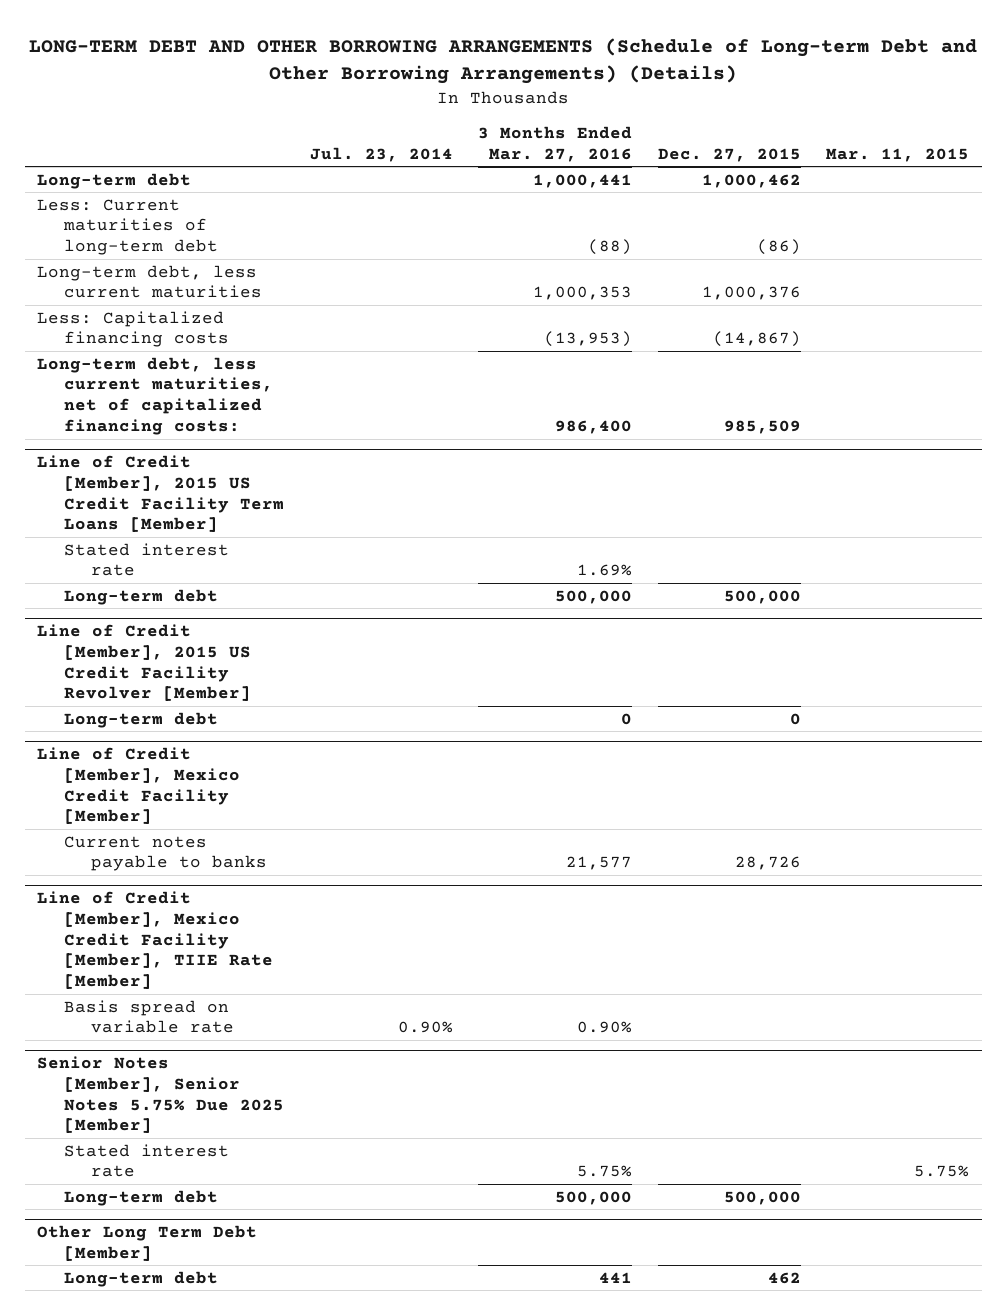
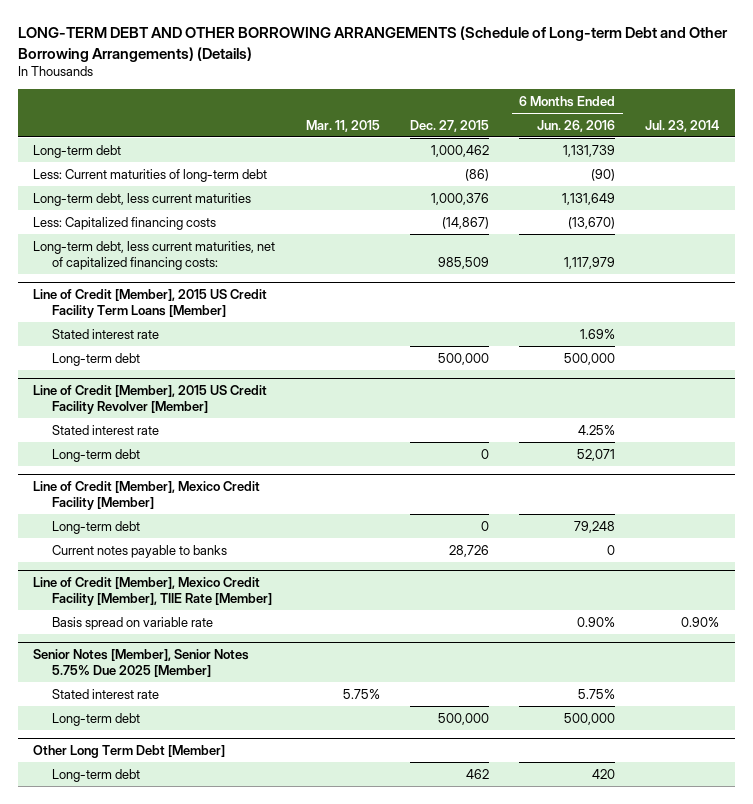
- | Jul. 23, 2014 | 3 Months Ended Mar. 27, 2016 | Dec. 27, 2015 | Mar. 11, 2015
+ | Mar. 11, 2015 | Dec. 27, 2015 | 6 Months Ended Jun. 26, 2016 | Jul. 23, 2014
@ Line of Credit [Member], 2015 US Credit Facility Revolver [Member]
+ Stated interest rate | | | 4.25% |
@ Line of Credit [Member], Mexico Credit Facility [Member]
+ Long-term debt | | 0 | 79,248 |

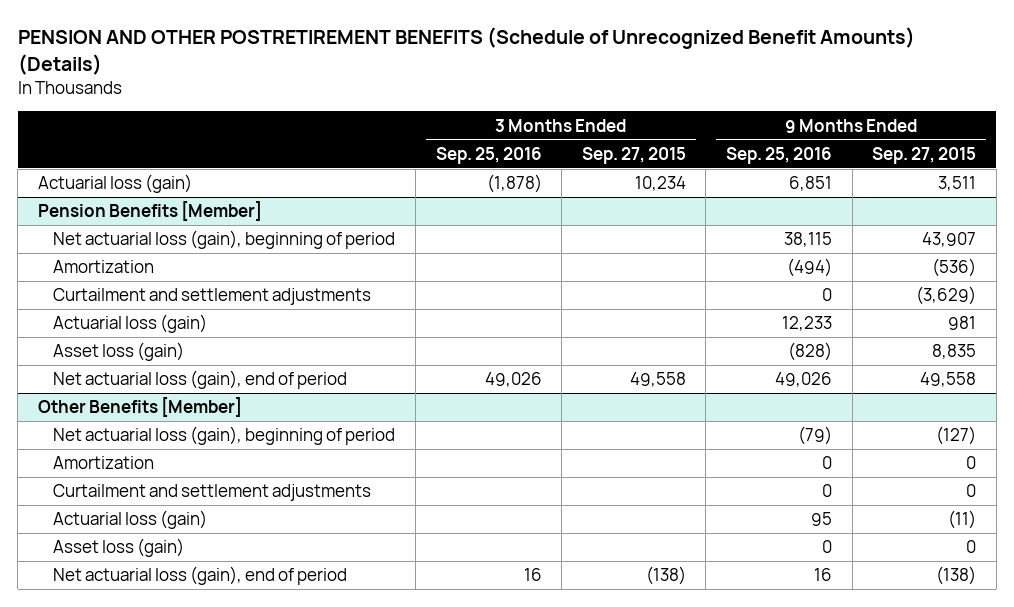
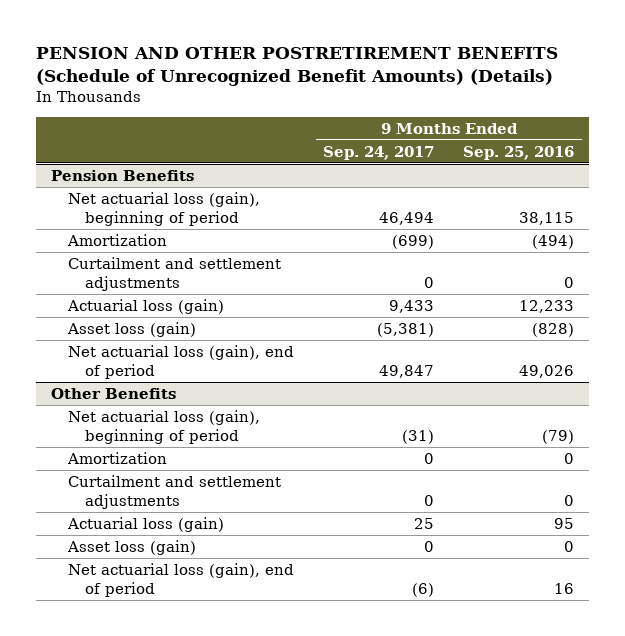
- | 3 Months Ended Sep. 25, 2016 | 3 Months Ended Sep. 27, 2015 | 9 Months Ended Sep. 25, 2016 | 9 Months Ended Sep. 27, 2015
+ | 9 Months Ended Sep. 24, 2017 | 9 Months Ended Sep. 25, 2016
- Actuarial loss (gain) | (1,878) | 10,234 | 6,851 | 3,511
- Pension Benefits [Member]
+ Pension Benefits
- Other Benefits [Member]
+ Other Benefits

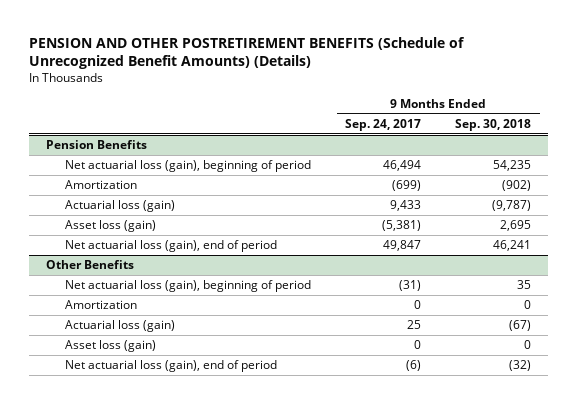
- | 9 Months Ended Sep. 24, 2017 | 9 Months Ended Sep. 25, 2016
+ | 9 Months Ended Sep. 24, 2017 | 9 Months Ended Sep. 30, 2018
@ Pension Benefits
- Curtailment and settlement adjustments | 0 | 0
@ Other Benefits
- Curtailment and settlement adjustments | 0 | 0

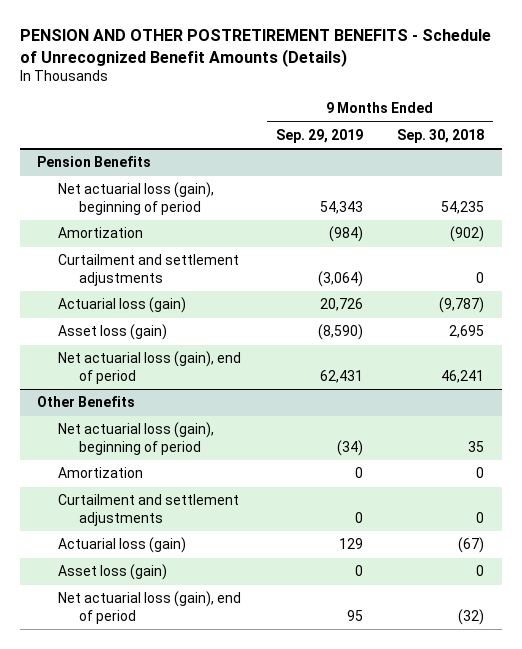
- PENSION AND OTHER POSTRETIREMENT BENEFITS (Schedule of Unrecognized Benefit Amounts) (Details)
+ PENSION AND OTHER POSTRETIREMENT BENEFITS - Schedule of Unrecognized Benefit Amounts (Details)
- | 9 Months Ended Sep. 24, 2017 | 9 Months Ended Sep. 30, 2018
+ | 9 Months Ended Sep. 29, 2019 | 9 Months Ended Sep. 30, 2018
@ Pension Benefits
+ Curtailment and settlement adjustments | (3,064) | 0
@ Other Benefits
+ Curtailment and settlement adjustments | 0 | 0

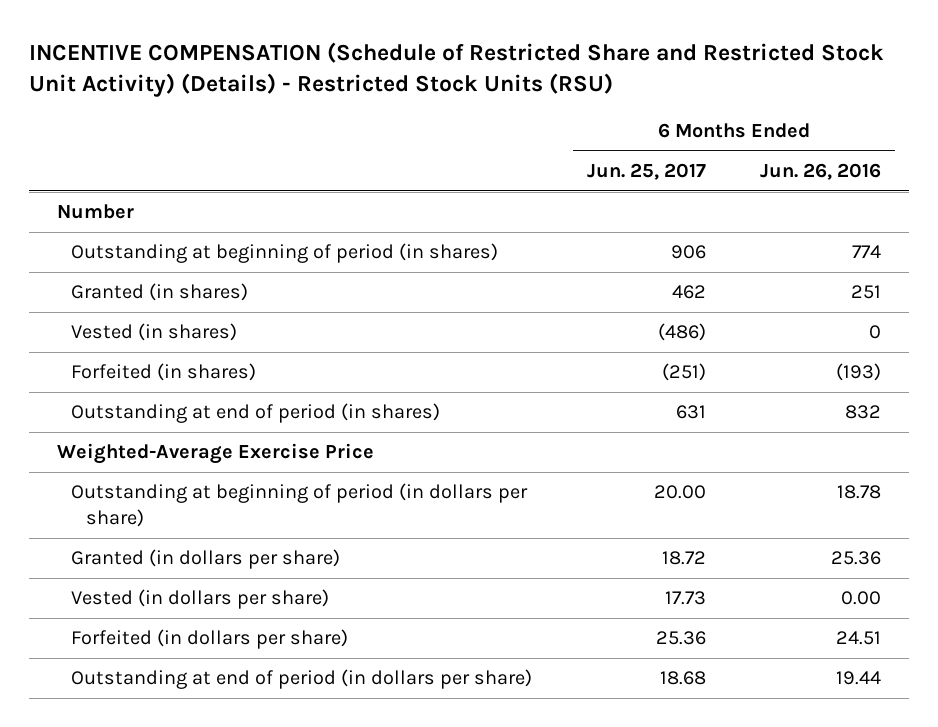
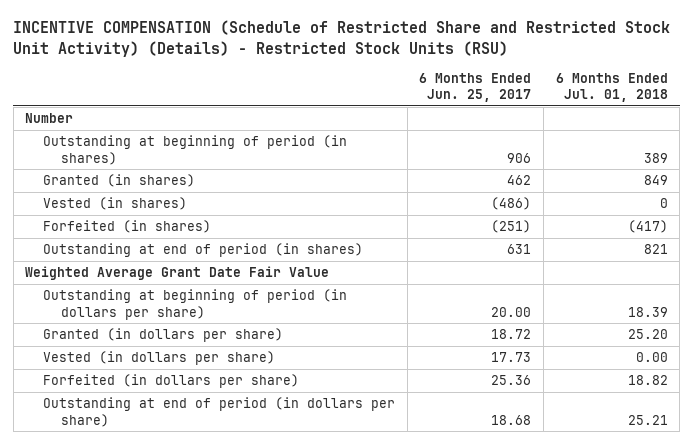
- | 6 Months Ended Jun. 25, 2017 | 6 Months Ended Jun. 26, 2016
+ | 6 Months Ended Jun. 25, 2017 | 6 Months Ended Jul. 01, 2018
- Weighted-Average Exercise Price
+ Weighted Average Grant Date Fair Value

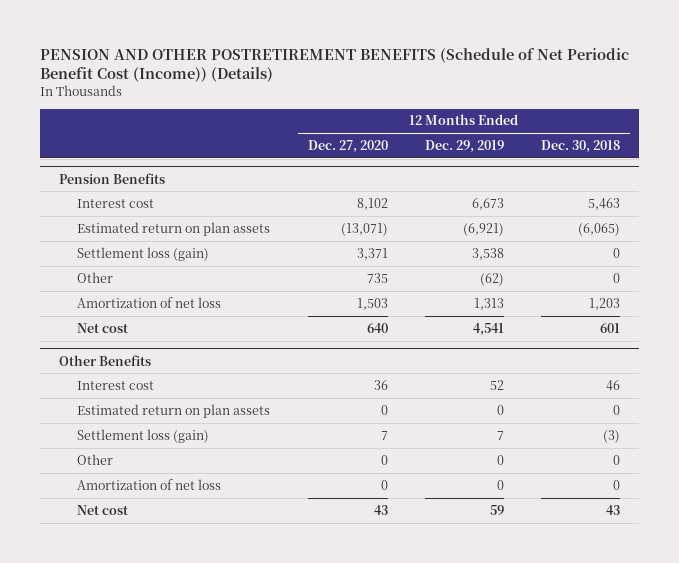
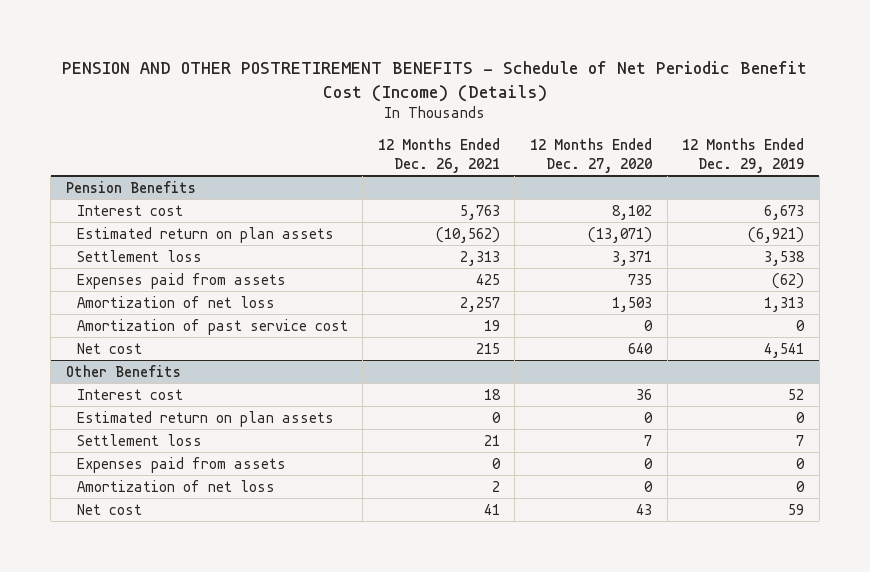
- PENSION AND OTHER POSTRETIREMENT BENEFITS (Schedule of Net Periodic Benefit Cost (Income)) (Details)
+ PENSION AND OTHER POSTRETIREMENT BENEFITS - Schedule of Net Periodic Benefit Cost (Income) (Details)
- | 12 Months Ended Dec. 27, 2020 | 12 Months Ended Dec. 29, 2019 | 12 Months Ended Dec. 30, 2018
+ | 12 Months Ended Dec. 26, 2021 | 12 Months Ended Dec. 27, 2020 | 12 Months Ended Dec. 29, 2019
@ Pension Benefits
- Settlement loss (gain) | 3,371 | 3,538 | 0
- Other | 735 | (62) | 0
+ Settlement loss | 2,313 | 3,371 | 3,538
+ Expenses paid from assets | 425 | 735 | (62)
+ Amortization of past service cost | 19 | 0 | 0
@ Other Benefits
- Settlement loss (gain) | 7 | 7 | (3)
- Other | 0 | 0 | 0
+ Settlement loss | 21 | 7 | 7
+ Expenses paid from assets | 0 | 0 | 0

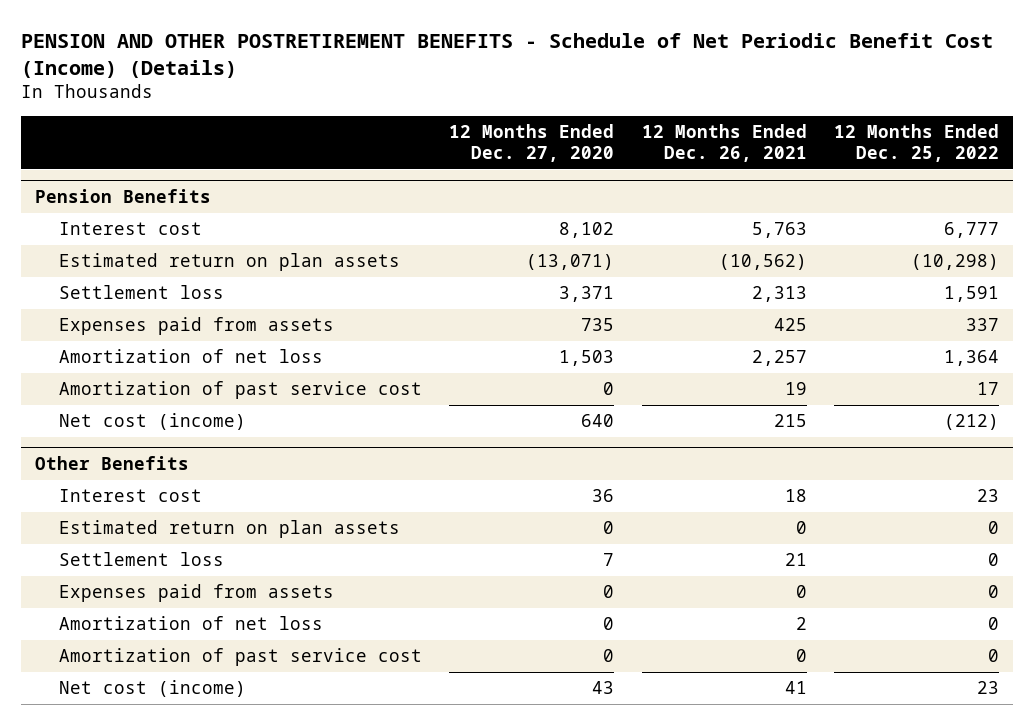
- | 12 Months Ended Dec. 26, 2021 | 12 Months Ended Dec. 27, 2020 | 12 Months Ended Dec. 29, 2019
+ | 12 Months Ended Dec. 27, 2020 | 12 Months Ended Dec. 26, 2021 | 12 Months Ended Dec. 25, 2022
@ Pension Benefits
- Net cost | 215 | 640 | 4,541
+ Net cost (income) | 640 | 215 | (212)
@ Other Benefits
- Net cost | 41 | 43 | 59
+ Amortization of past service cost | 0 | 0 | 0
+ Net cost (income) | 43 | 41 | 23

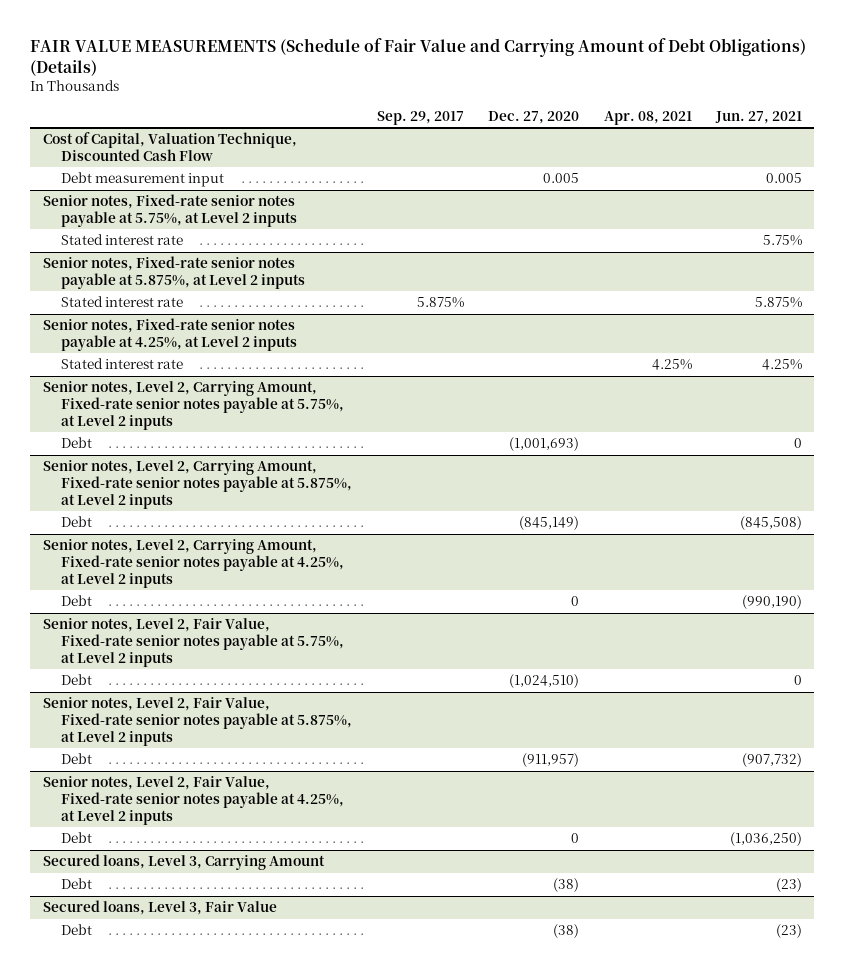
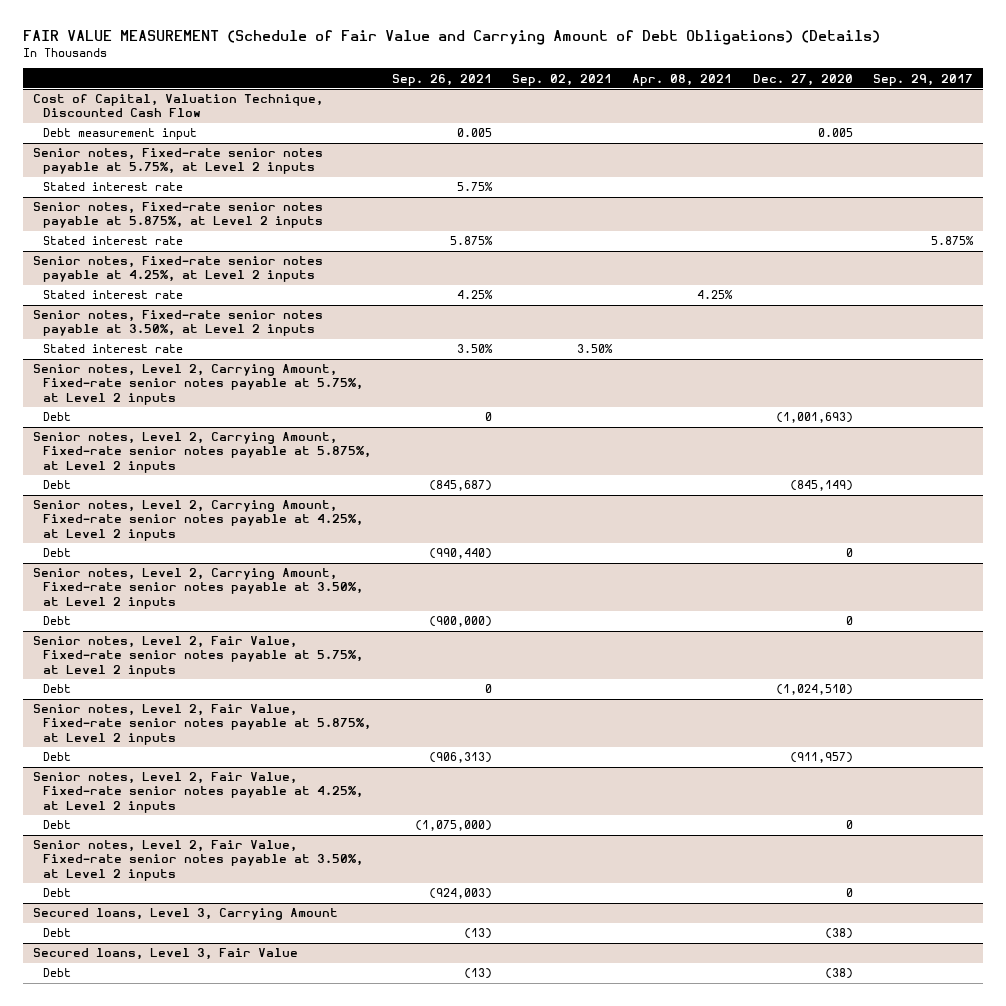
- FAIR VALUE MEASUREMENTS (Schedule of Fair Value and Carrying Amount of Debt Obligations) (Details)
+ FAIR VALUE MEASUREMENT (Schedule of Fair Value and Carrying Amount of Debt Obligations) (Details)
- | Sep. 29, 2017 | Dec. 27, 2020 | Apr. 08, 2021 | Jun. 27, 2021
+ | Sep. 26, 2021 | Sep. 02, 2021 | Apr. 08, 2021 | Dec. 27, 2020 | Sep. 29, 2017
+ Senior notes, Fixed-rate senior notes payable at 3.50%, at Level 2 inputs
+ Stated interest rate | 3.50% | 3.50% | | |
+ Senior notes, Level 2, Carrying Amount, Fixed-rate senior notes payable at 3.50%, at Level 2 inputs
+ Debt | (900,000) | | | 0 |
+ Senior notes, Level 2, Fair Value, Fixed-rate senior notes payable at 3.50%, at Level 2 inputs
+ Debt | (924,003) | | | 0 |

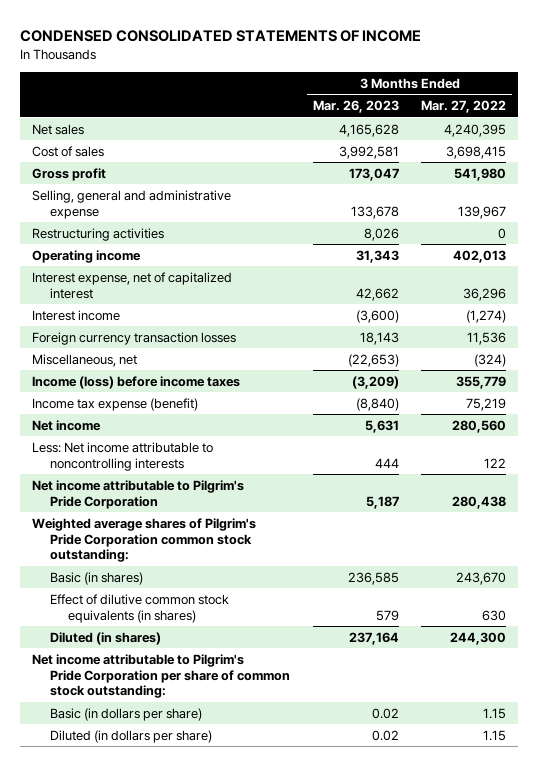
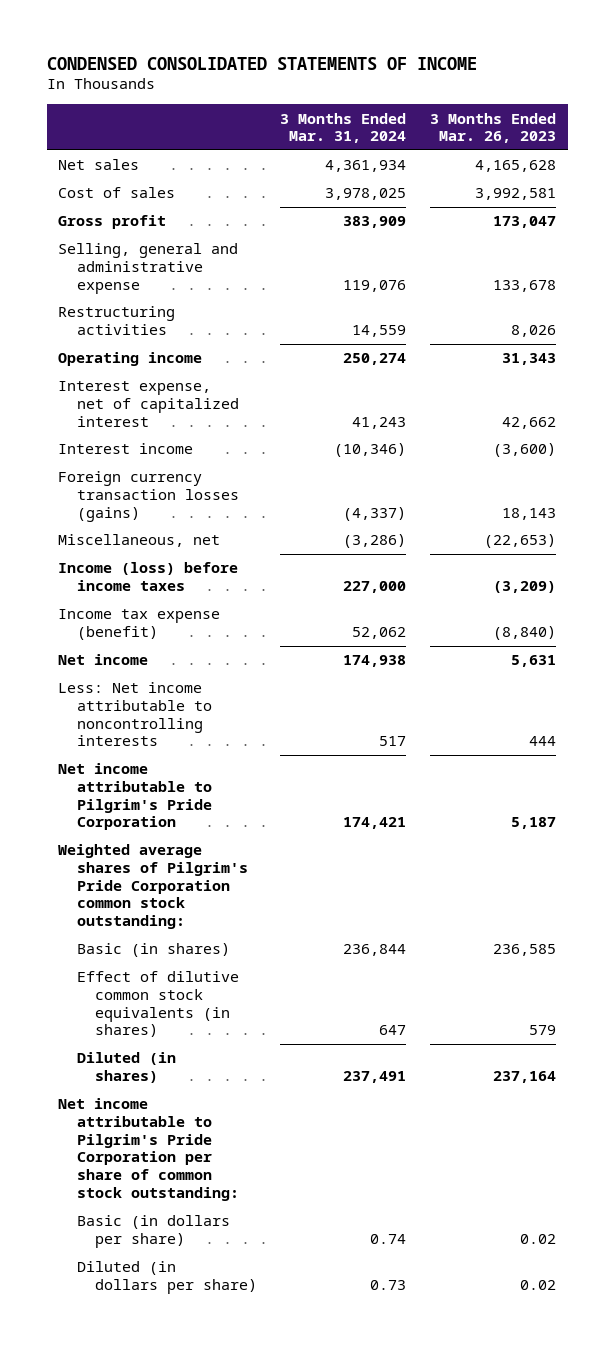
- | 3 Months Ended Mar. 26, 2023 | 3 Months Ended Mar. 27, 2022
+ | 3 Months Ended Mar. 31, 2024 | 3 Months Ended Mar. 26, 2023
- Foreign currency transaction losses | 18,143 | 11,536
+ Foreign currency transaction losses (gains) | (4,337) | 18,143

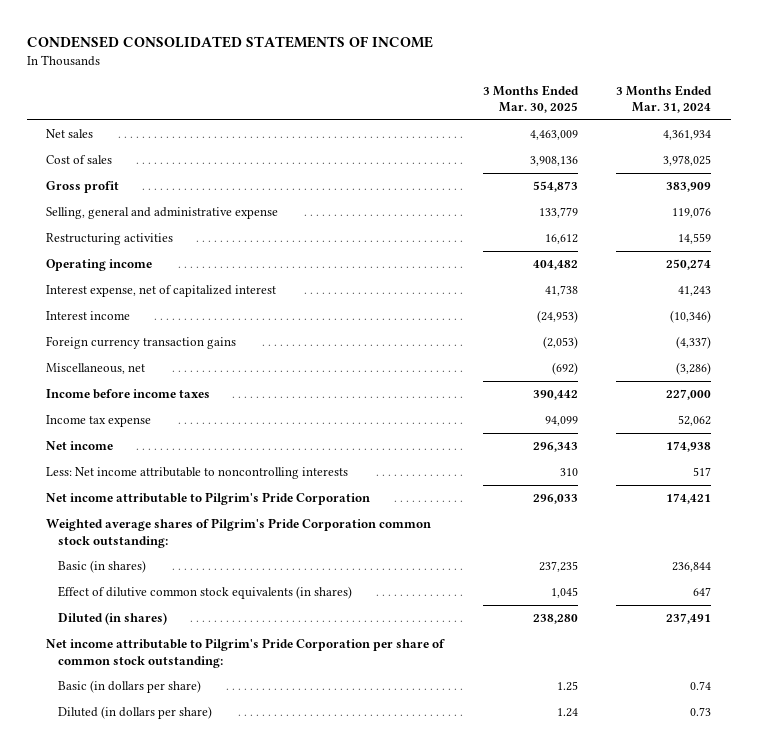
- | 3 Months Ended Mar. 31, 2024 | 3 Months Ended Mar. 26, 2023
+ | 3 Months Ended Mar. 30, 2025 | 3 Months Ended Mar. 31, 2024
- Foreign currency transaction losses (gains) | (4,337) | 18,143
+ Foreign currency transaction gains | (2,053) | (4,337)
- Income (loss) before income taxes | 227,000 | (3,209)
- Income tax expense (benefit) | 52,062 | (8,840)
+ Income before income taxes | 390,442 | 227,000
+ Income tax expense | 94,099 | 52,062

